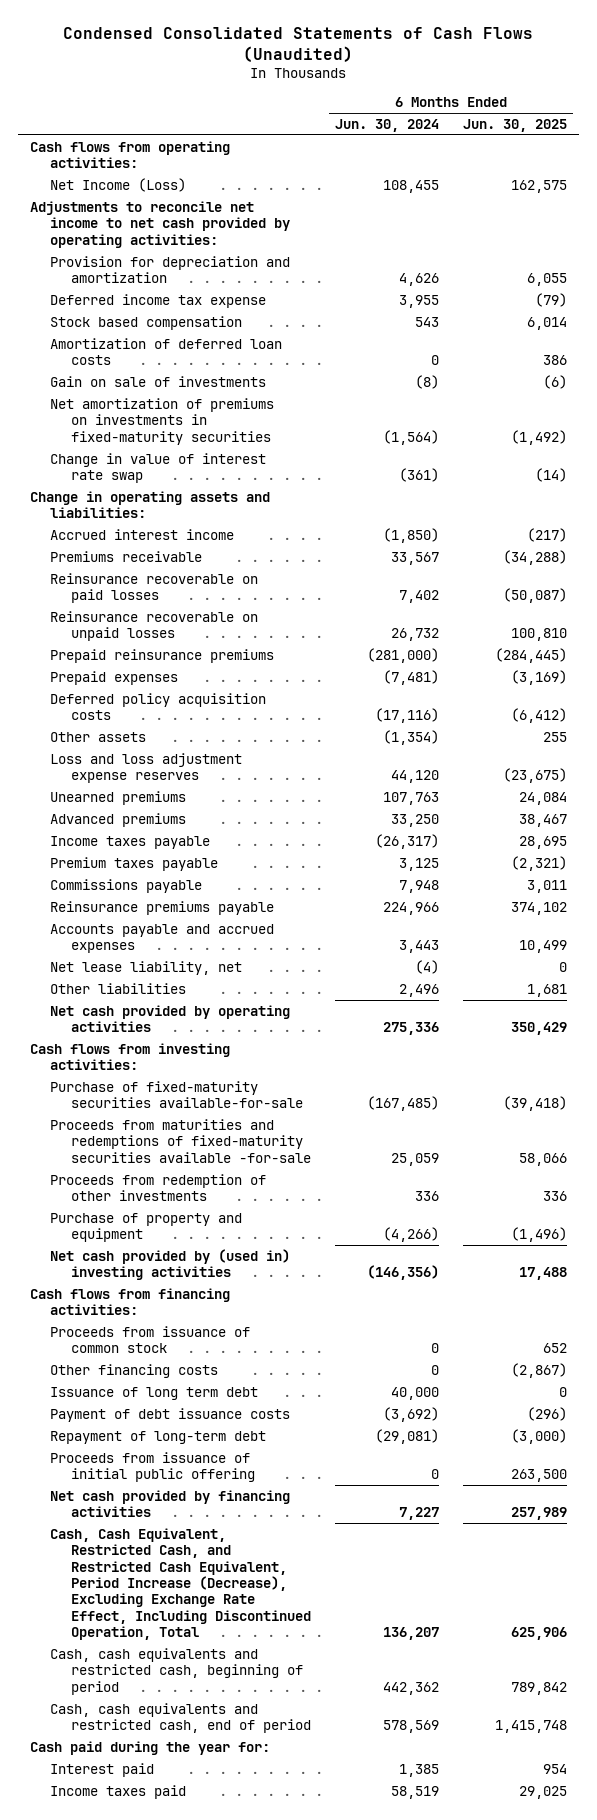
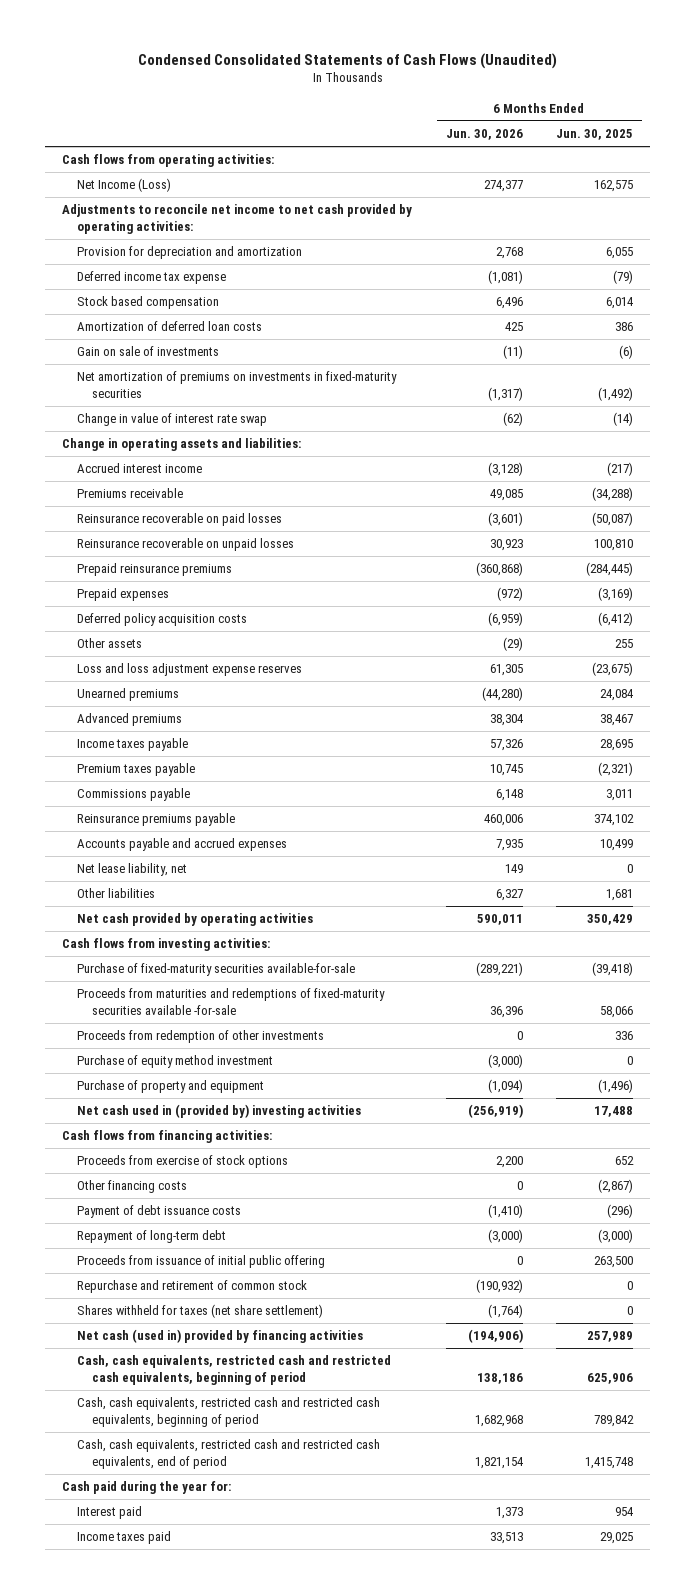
- | 6 Months Ended Jun. 30, 2024 | 6 Months Ended Jun. 30, 2025
+ | 6 Months Ended Jun. 30, 2026 | 6 Months Ended Jun. 30, 2025
+ Purchase of equity method investment | (3,000) | 0
- Net cash provided by (used in) investing activities | (146,356) | 17,488
+ Net cash used in (provided by) investing activities | (256,919) | 17,488
- Proceeds from issuance of common stock | 0 | 652
+ Proceeds from exercise of stock options | 2,200 | 652
- Issuance of long term debt | 40,000 | 0
- Net cash provided by financing activities | 7,227 | 257,989
- Cash, Cash Equivalent, Restricted Cash, and Restricted Cash Equivalent, Period Increase (Decrease), Excluding Exchange Rate Effect, Including Discontinued Operation, Total | 136,207 | 625,906
- Cash, cash equivalents and restricted cash, beginning of period | 442,362 | 789,842
- Cash, cash equivalents and restricted cash, end of period | 578,569 | 1,415,748
+ Repurchase and retirement of common stock | (190,932) | 0
+ Shares withheld for taxes (net share settlement) | (1,764) | 0
+ Net cash (used in) provided by financing activities | (194,906) | 257,989
+ Cash, cash equivalents, restricted cash and restricted cash equivalents, beginning of period | 138,186 | 625,906
+ Cash, cash equivalents, restricted cash and restricted cash equivalents, beginning of period | 1,682,968 | 789,842
+ Cash, cash equivalents, restricted cash and restricted cash equivalents, end of period | 1,821,154 | 1,415,748

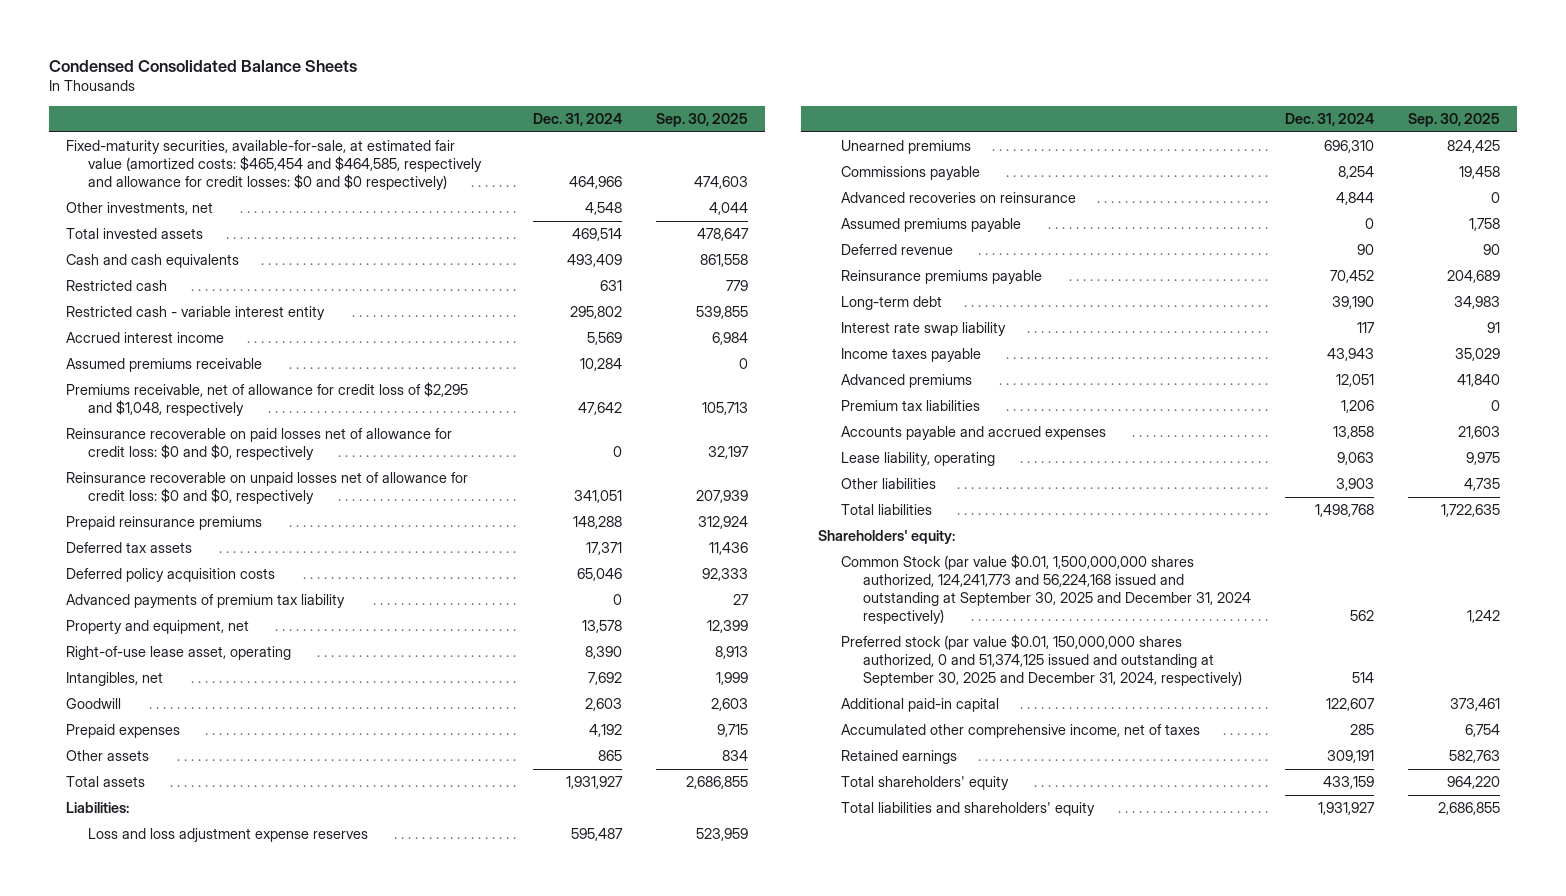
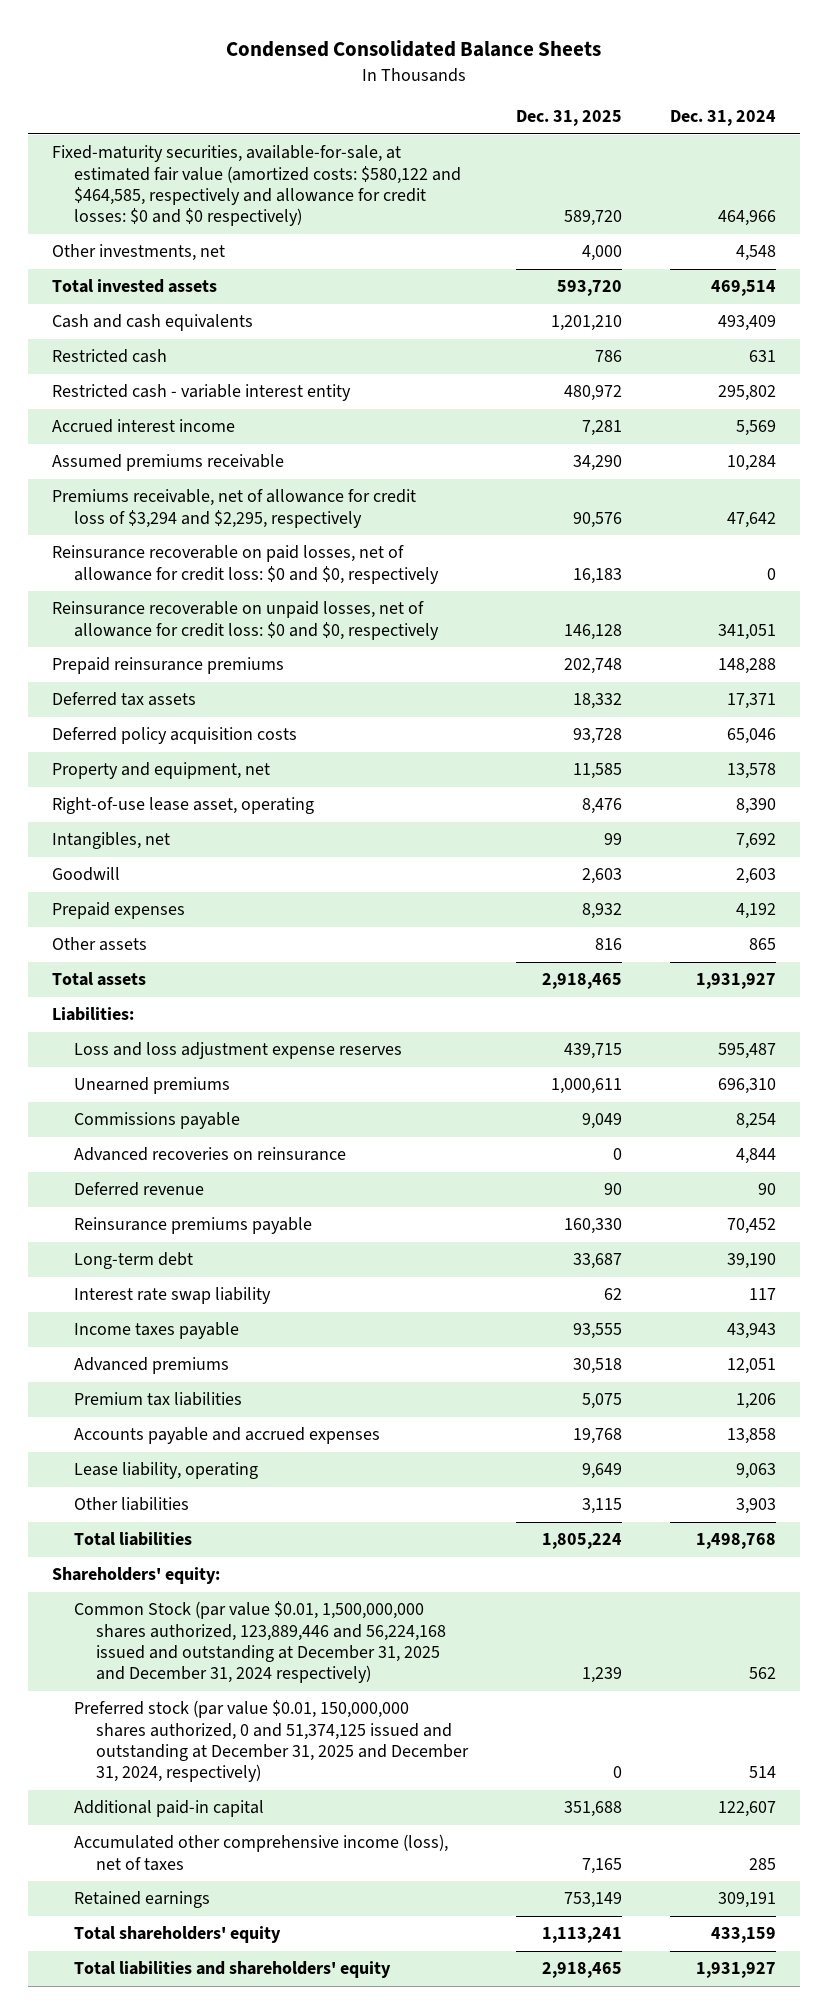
- | Dec. 31, 2024 | Sep. 30, 2025
+ | Dec. 31, 2025 | Dec. 31, 2024
- Fixed-maturity securities, available-for-sale, at estimated fair value (amortized costs: $465,454 and $464,585, respectively and allowance for credit losses: $0 and $0 respectively) | 464,966 | 474,603
+ Fixed-maturity securities, available-for-sale, at estimated fair value (amortized costs: $580,122 and $464,585, respectively and allowance for credit losses: $0 and $0 respectively) | 589,720 | 464,966
- Premiums receivable, net of allowance for credit loss of $2,295 and $1,048, respectively | 47,642 | 105,713
- Reinsurance recoverable on paid losses net of allowance for credit loss: $0 and $0, respectively | 0 | 32,197
- Reinsurance recoverable on unpaid losses net of allowance for credit loss: $0 and $0, respectively | 341,051 | 207,939
+ Premiums receivable, net of allowance for credit loss of $3,294 and $2,295, respectively | 90,576 | 47,642
+ Reinsurance recoverable on paid losses, net of allowance for credit loss: $0 and $0, respectively | 16,183 | 0
+ Reinsurance recoverable on unpaid losses, net of allowance for credit loss: $0 and $0, respectively | 146,128 | 341,051
- Advanced payments of premium tax liability | 0 | 27
- Assumed premiums payable | 0 | 1,758
- Common Stock (par value $0.01, 1,500,000,000 shares authorized, 124,241,773 and 56,224,168 issued and outstanding at September 30, 2025 and December 31, 2024 respectively) | 562 | 1,242
- Preferred stock (par value $0.01, 150,000,000 shares authorized, 0 and 51,374,125 issued and outstanding at September 30, 2025 and December 31, 2024, respectively) | 514 |
+ Common Stock (par value $0.01, 1,500,000,000 shares authorized, 123,889,446 and 56,224,168 issued and outstanding at December 31, 2025 and December 31, 2024 respectively) | 1,239 | 562
+ Preferred stock (par value $0.01, 150,000,000 shares authorized, 0 and 51,374,125 issued and outstanding at December 31, 2025 and December 31, 2024, respectively) | 0 | 514
- Accumulated other comprehensive income, net of taxes | 285 | 6,754
+ Accumulated other comprehensive income (loss), net of taxes | 7,165 | 285

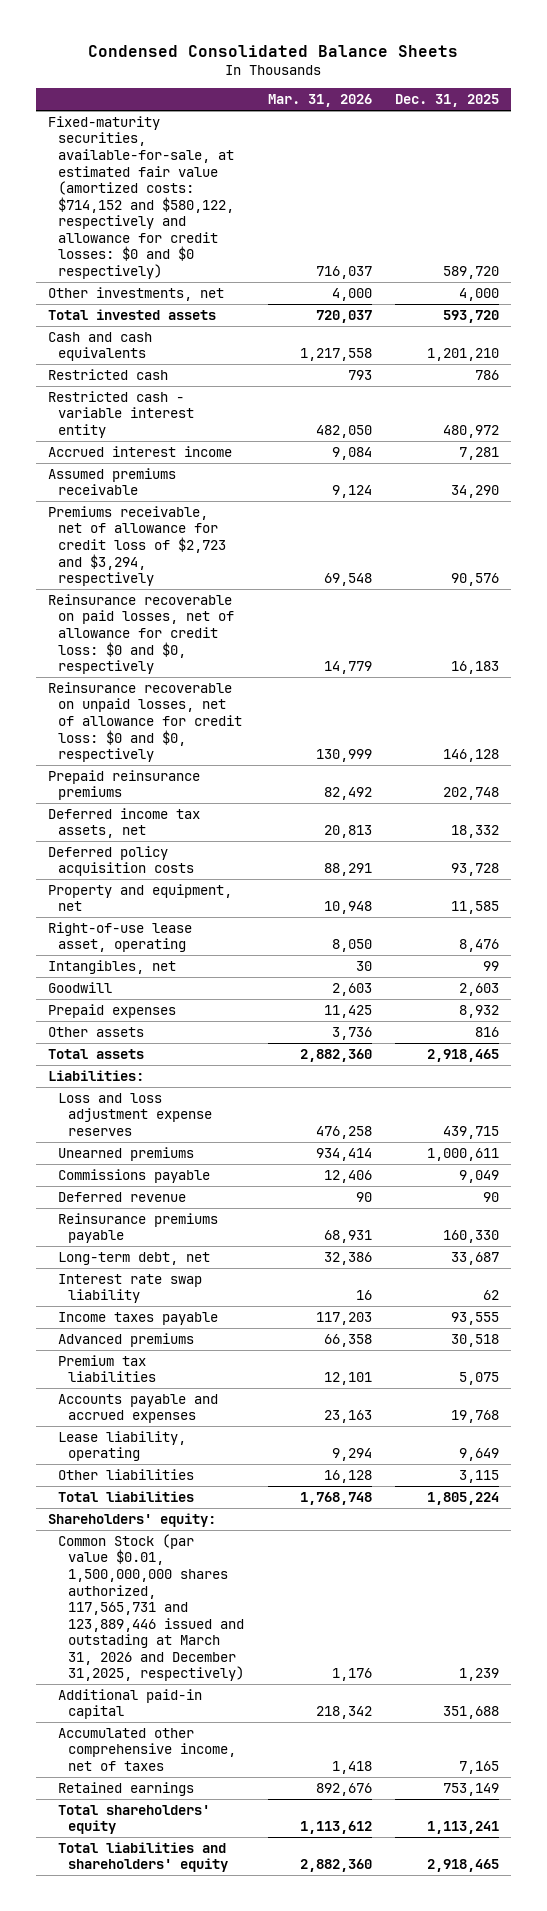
- | Dec. 31, 2025 | Dec. 31, 2024
+ | Mar. 31, 2026 | Dec. 31, 2025
- Fixed-maturity securities, available-for-sale, at estimated fair value (amortized costs: $580,122 and $464,585, respectively and allowance for credit losses: $0 and $0 respectively) | 589,720 | 464,966
+ Fixed-maturity securities, available-for-sale, at estimated fair value (amortized costs: $714,152 and $580,122, respectively and allowance for credit losses: $0 and $0 respectively) | 716,037 | 589,720
- Premiums receivable, net of allowance for credit loss of $3,294 and $2,295, respectively | 90,576 | 47,642
+ Premiums receivable, net of allowance for credit loss of $2,723 and $3,294, respectively | 69,548 | 90,576
- Deferred tax assets | 18,332 | 17,371
+ Deferred income tax assets, net | 20,813 | 18,332
- Advanced recoveries on reinsurance | 0 | 4,844
- Long-term debt | 33,687 | 39,190
+ Long-term debt, net | 32,386 | 33,687
- Common Stock (par value $0.01, 1,500,000,000 shares authorized, 123,889,446 and 56,224,168 issued and outstanding at December 31, 2025 and December 31, 2024 respectively) | 1,239 | 562
- Preferred stock (par value $0.01, 150,000,000 shares authorized, 0 and 51,374,125 issued and outstanding at December 31, 2025 and December 31, 2024, respectively) | 0 | 514
+ Common Stock (par value $0.01, 1,500,000,000 shares authorized, 117,565,731 and 123,889,446 issued and outstading at March 31, 2026 and December 31,2025, respectively) | 1,176 | 1,239
- Accumulated other comprehensive income (loss), net of taxes | 7,165 | 285
+ Accumulated other comprehensive income, net of taxes | 1,418 | 7,165

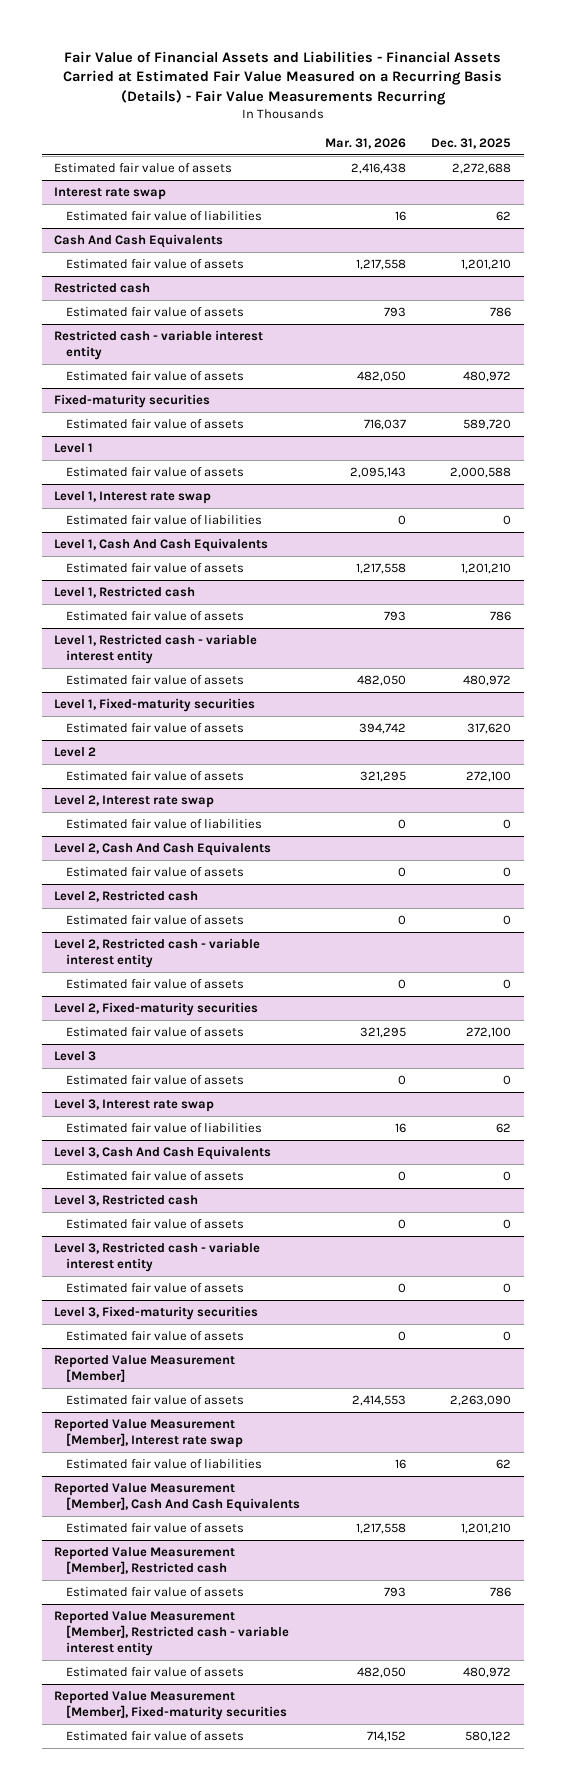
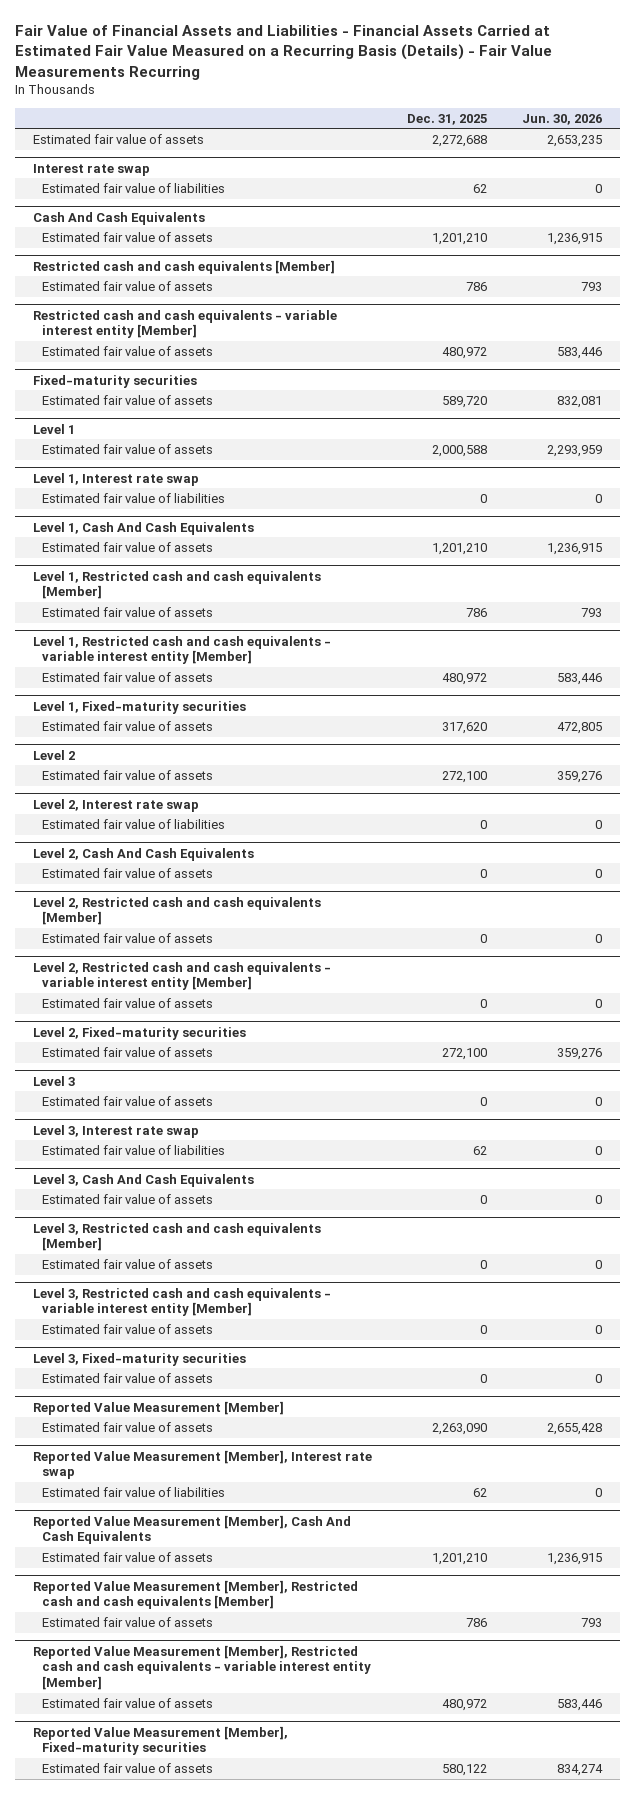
- | Mar. 31, 2026 | Dec. 31, 2025
+ | Dec. 31, 2025 | Jun. 30, 2026
- Restricted cash
+ Restricted cash and cash equivalents [Member]
- Restricted cash - variable interest entity
+ Restricted cash and cash equivalents - variable interest entity [Member]
- Level 1, Restricted cash
+ Level 1, Restricted cash and cash equivalents [Member]
- Level 1, Restricted cash - variable interest entity
+ Level 1, Restricted cash and cash equivalents - variable interest entity [Member]
- Level 2, Restricted cash
+ Level 2, Restricted cash and cash equivalents [Member]
- Level 2, Restricted cash - variable interest entity
+ Level 2, Restricted cash and cash equivalents - variable interest entity [Member]
- Level 3, Restricted cash
+ Level 3, Restricted cash and cash equivalents [Member]
- Level 3, Restricted cash - variable interest entity
+ Level 3, Restricted cash and cash equivalents - variable interest entity [Member]
- Reported Value Measurement [Member], Restricted cash
+ Reported Value Measurement [Member], Restricted cash and cash equivalents [Member]
- Reported Value Measurement [Member], Restricted cash - variable interest entity
+ Reported Value Measurement [Member], Restricted cash and cash equivalents - variable interest entity [Member]

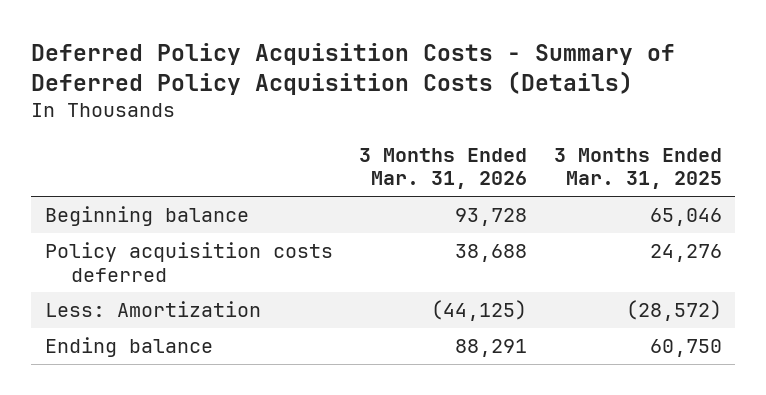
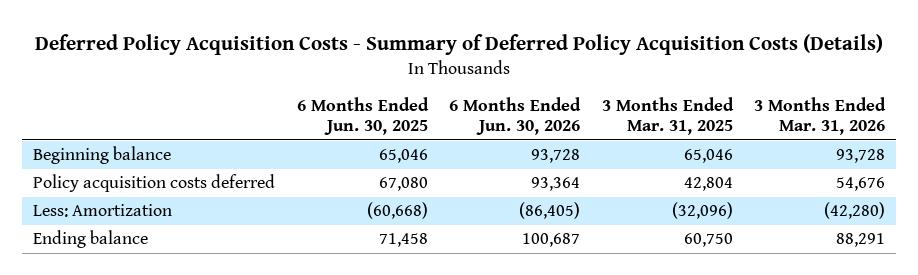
- | 3 Months Ended Mar. 31, 2026 | 3 Months Ended Mar. 31, 2025
+ | 6 Months Ended Jun. 30, 2025 | 6 Months Ended Jun. 30, 2026 | 3 Months Ended Mar. 31, 2025 | 3 Months Ended Mar. 31, 2026
- Policy acquisition costs deferred | 38,688 | 24,276
- Less: Amortization | (44,125) | (28,572)
+ Policy acquisition costs deferred | 67,080 | 93,364 | 42,804 | 54,676
+ Less: Amortization | (60,668) | (86,405) | (32,096) | (42,280)

